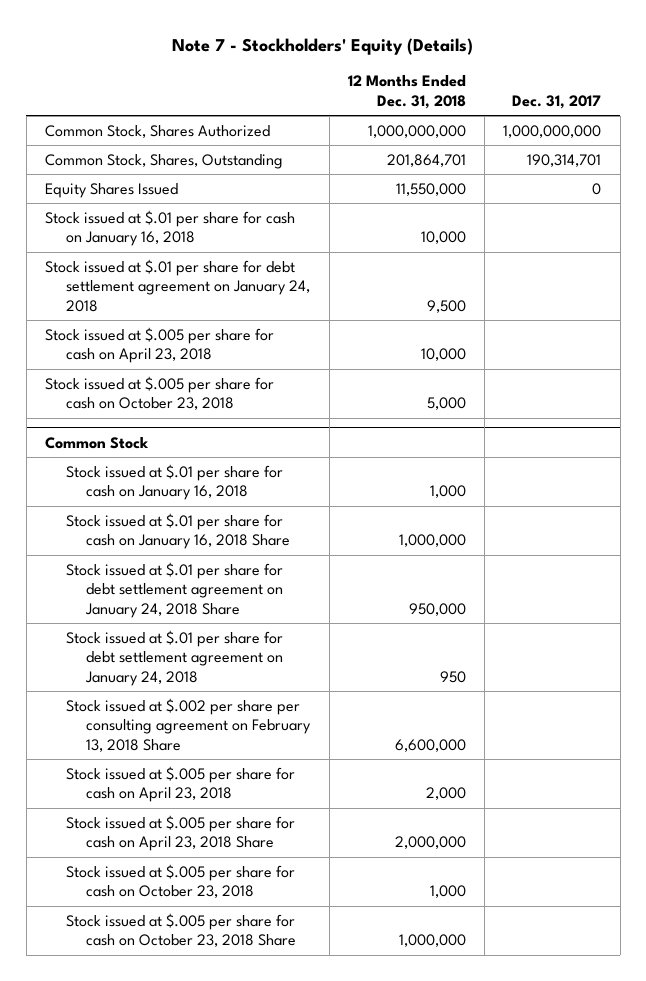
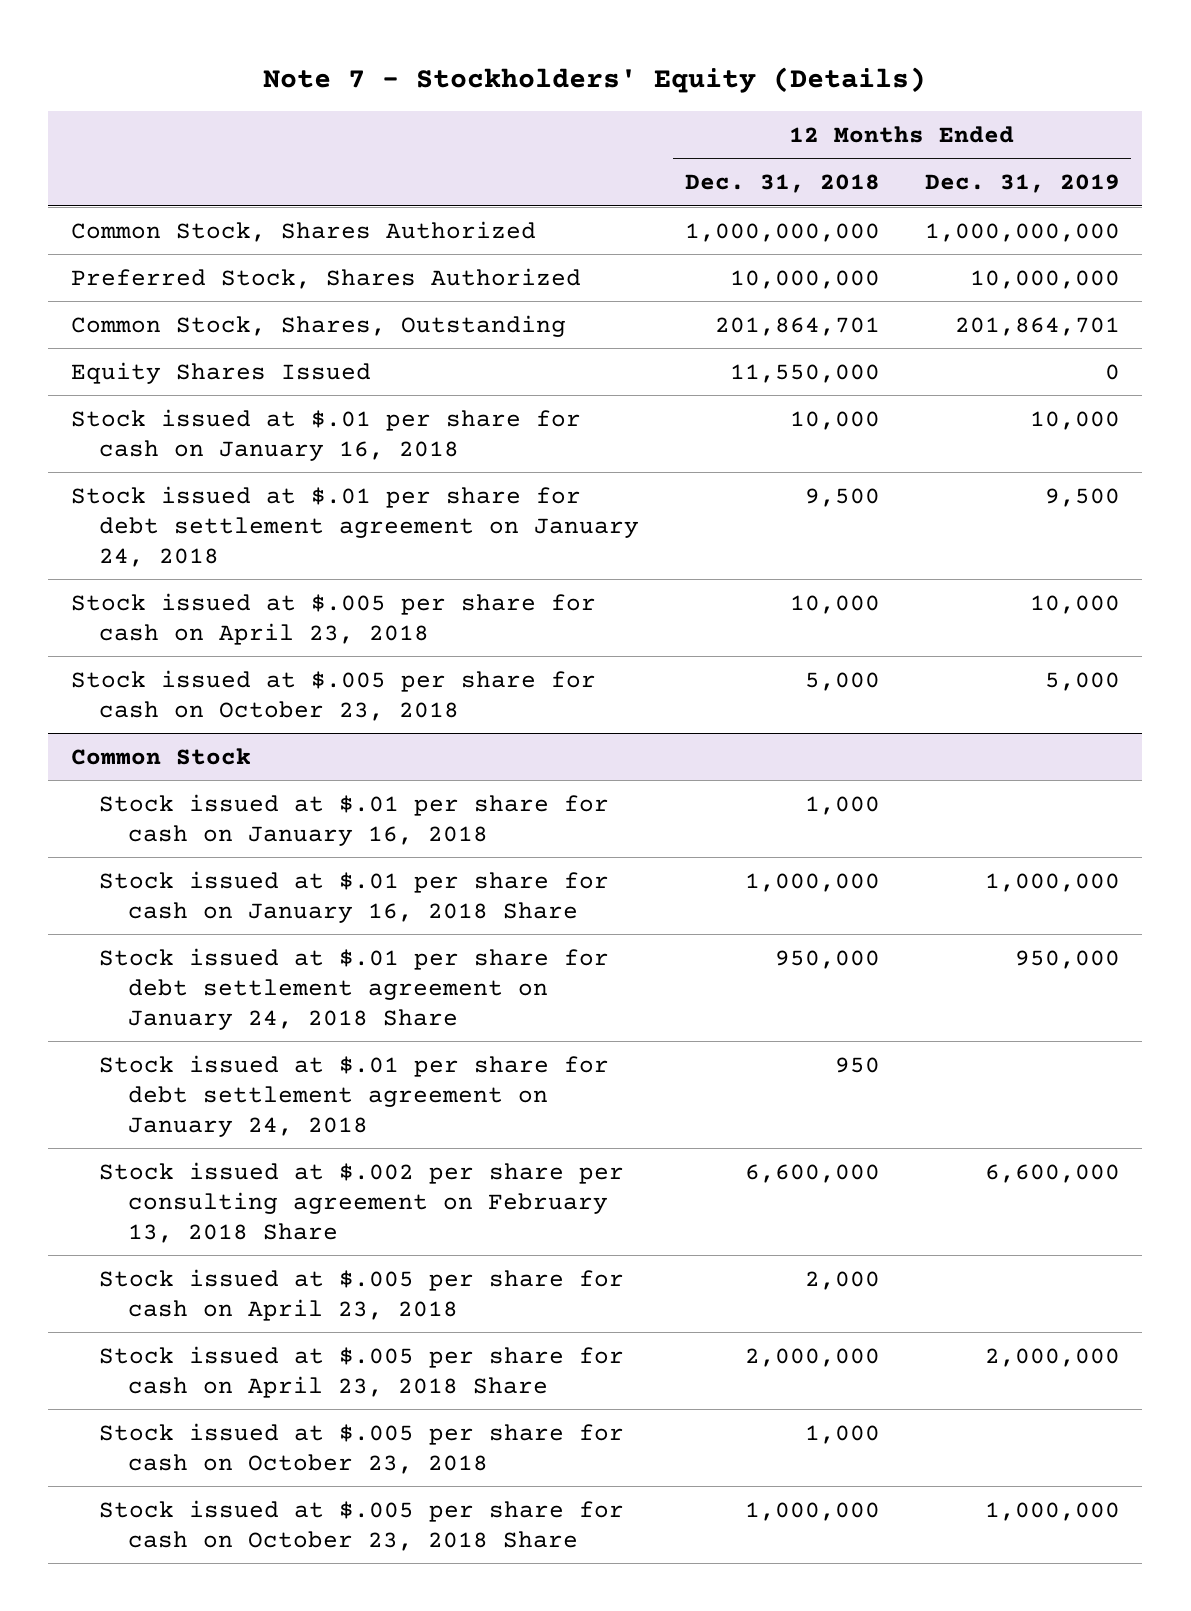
- | 12 Months Ended Dec. 31, 2018 | Dec. 31, 2017
+ | 12 Months Ended Dec. 31, 2018 | 12 Months Ended Dec. 31, 2019
+ Preferred Stock, Shares Authorized | 10,000,000 | 10,000,000

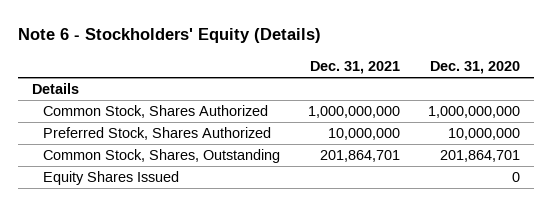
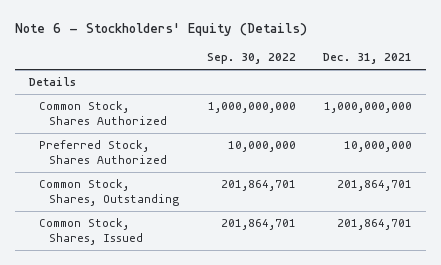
- | Dec. 31, 2021 | Dec. 31, 2020
+ | Sep. 30, 2022 | Dec. 31, 2021
- Equity Shares Issued | | 0
+ Common Stock, Shares, Issued | 201,864,701 | 201,864,701

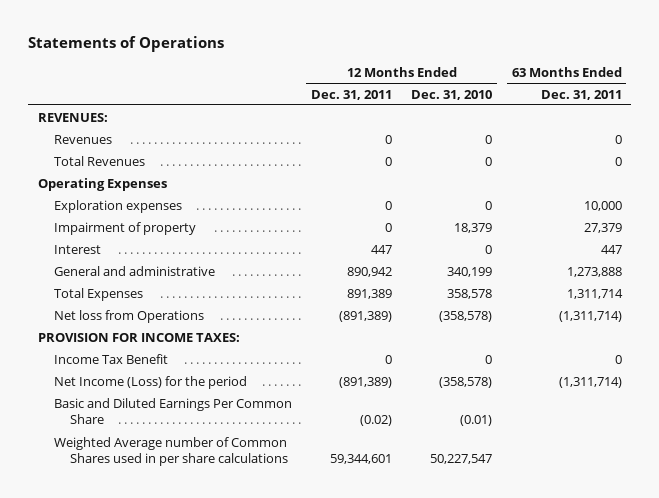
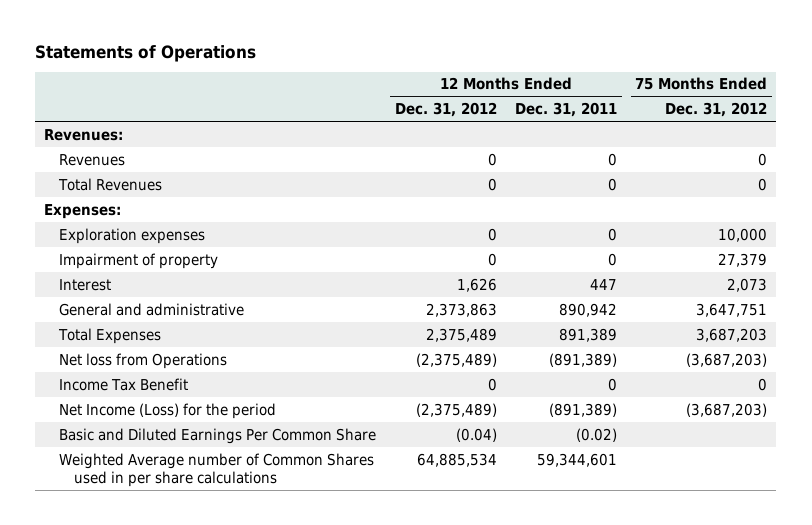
- | 12 Months Ended Dec. 31, 2011 | 12 Months Ended Dec. 31, 2010 | 63 Months Ended Dec. 31, 2011
+ | 12 Months Ended Dec. 31, 2012 | 12 Months Ended Dec. 31, 2011 | 75 Months Ended Dec. 31, 2012
- REVENUES:
+ Revenues:
- Operating Expenses
+ Expenses:
- PROVISION FOR INCOME TAXES:

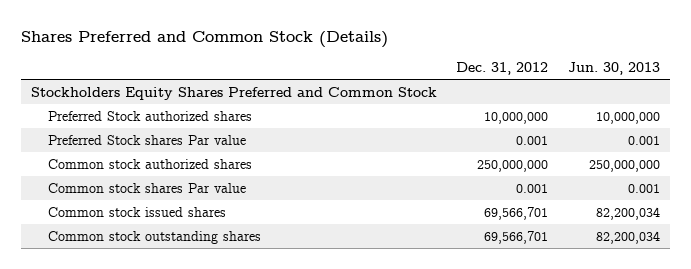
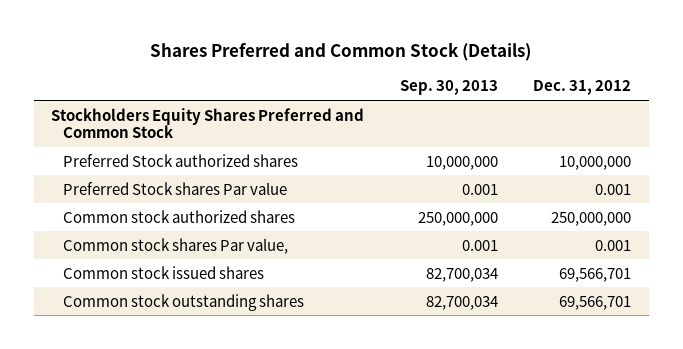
- | Dec. 31, 2012 | Jun. 30, 2013
+ | Sep. 30, 2013 | Dec. 31, 2012
- Common stock shares Par value | 0.001 | 0.001
+ Common stock shares Par value, | 0.001 | 0.001

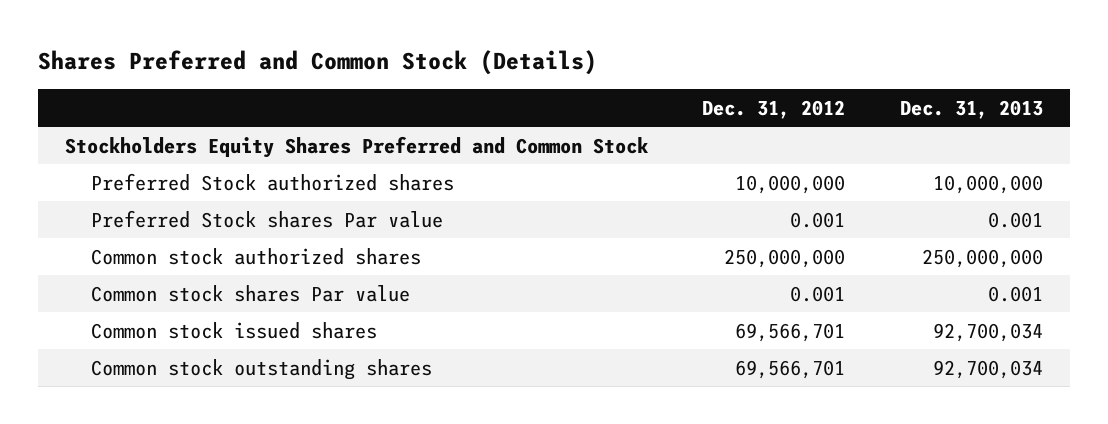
- | Sep. 30, 2013 | Dec. 31, 2012
+ | Dec. 31, 2012 | Dec. 31, 2013
- Common stock shares Par value, | 0.001 | 0.001
+ Common stock shares Par value | 0.001 | 0.001

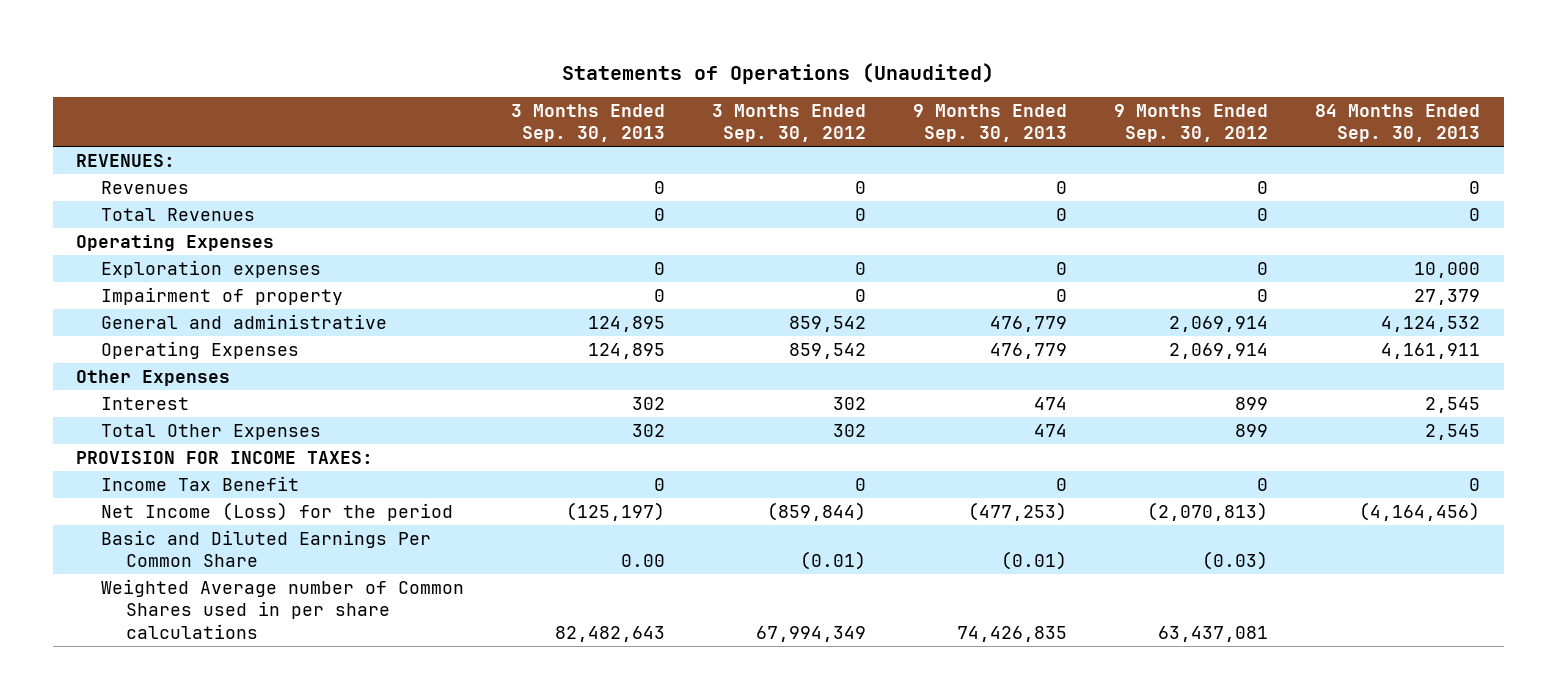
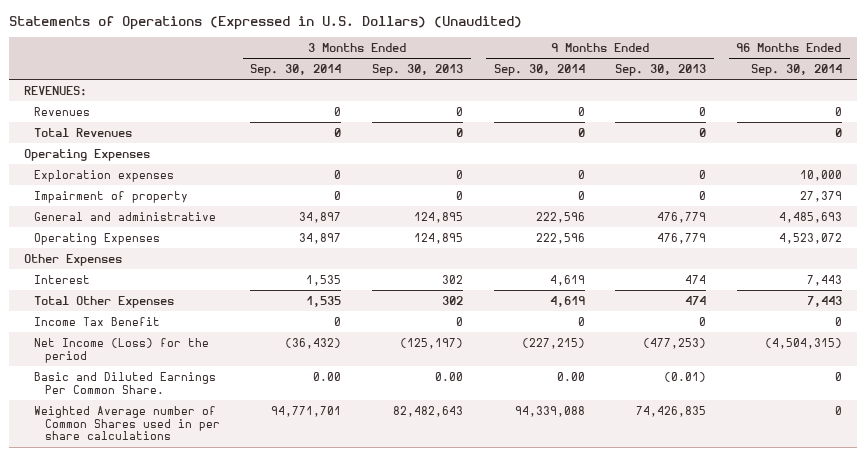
- Statements of Operations (Unaudited)
+ Statements of Operations (Expressed in U.S. Dollars) (Unaudited)
- | 3 Months Ended Sep. 30, 2013 | 3 Months Ended Sep. 30, 2012 | 9 Months Ended Sep. 30, 2013 | 9 Months Ended Sep. 30, 2012 | 84 Months Ended Sep. 30, 2013
+ | 3 Months Ended Sep. 30, 2014 | 3 Months Ended Sep. 30, 2013 | 9 Months Ended Sep. 30, 2014 | 9 Months Ended Sep. 30, 2013 | 96 Months Ended Sep. 30, 2014
- PROVISION FOR INCOME TAXES:
- Basic and Diluted Earnings Per Common Share | 0.00 | (0.01) | (0.01) | (0.03) |
+ Basic and Diluted Earnings Per Common Share. | 0.00 | 0.00 | 0.00 | (0.01) | 0

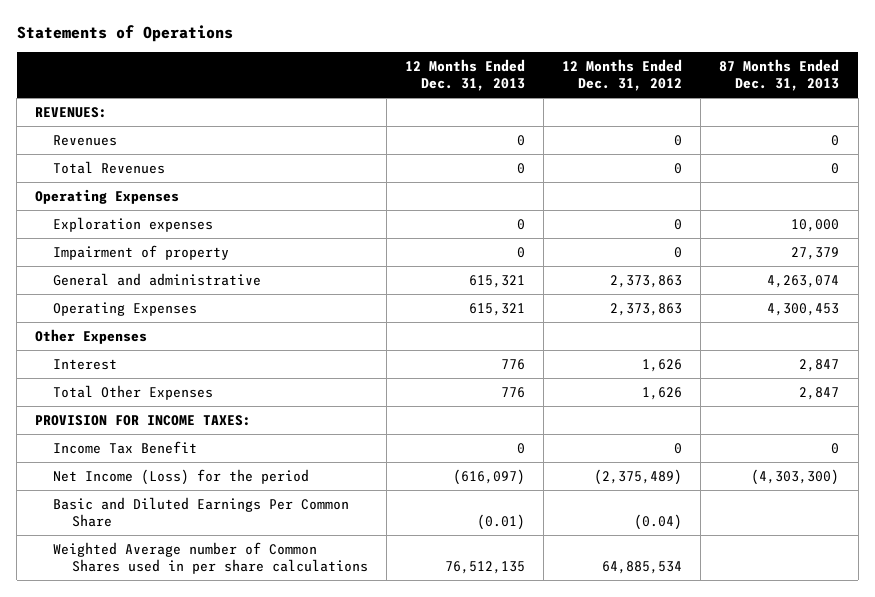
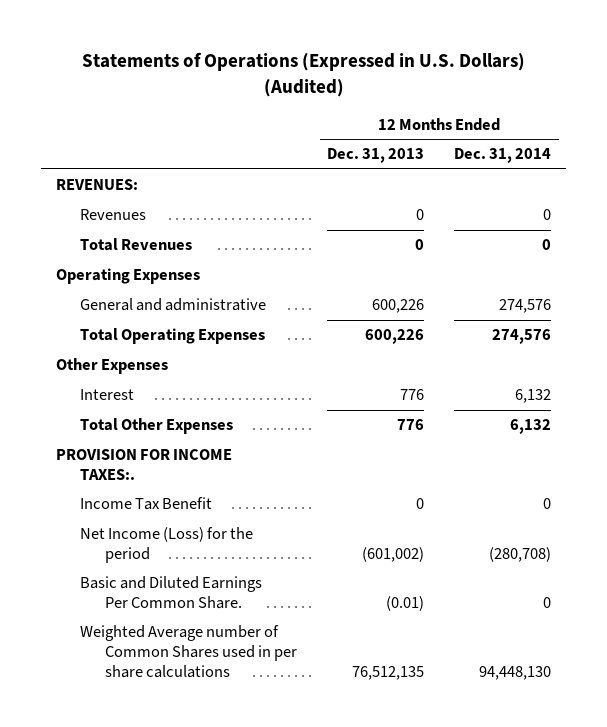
- Statements of Operations
+ Statements of Operations (Expressed in U.S. Dollars) (Audited)
- | 12 Months Ended Dec. 31, 2013 | 12 Months Ended Dec. 31, 2012 | 87 Months Ended Dec. 31, 2013
+ | 12 Months Ended Dec. 31, 2013 | 12 Months Ended Dec. 31, 2014
- Exploration expenses | 0 | 0 | 10,000
- Impairment of property | 0 | 0 | 27,379
- General and administrative | 615,321 | 2,373,863 | 4,263,074
- Operating Expenses | 615,321 | 2,373,863 | 4,300,453
+ General and administrative | 600,226 | 274,576
+ Total Operating Expenses | 600,226 | 274,576
- PROVISION FOR INCOME TAXES:
+ PROVISION FOR INCOME TAXES:.
- Net Income (Loss) for the period | (616,097) | (2,375,489) | (4,303,300)
- Basic and Diluted Earnings Per Common Share | (0.01) | (0.04) |
+ Net Income (Loss) for the period | (601,002) | (280,708)
+ Basic and Diluted Earnings Per Common Share. | (0.01) | 0

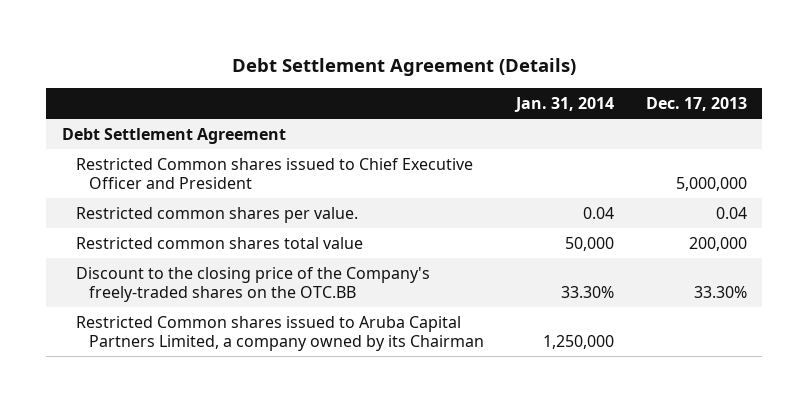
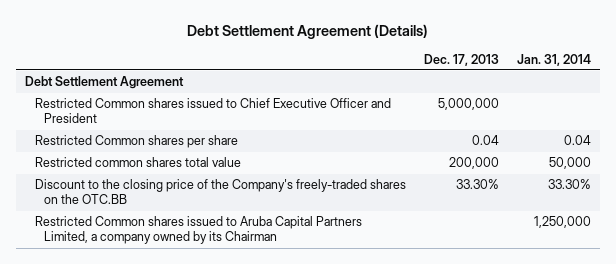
- | Jan. 31, 2014 | Dec. 17, 2013
+ | Dec. 17, 2013 | Jan. 31, 2014
- Restricted common shares per value. | 0.04 | 0.04
+ Restricted Common shares per share | 0.04 | 0.04

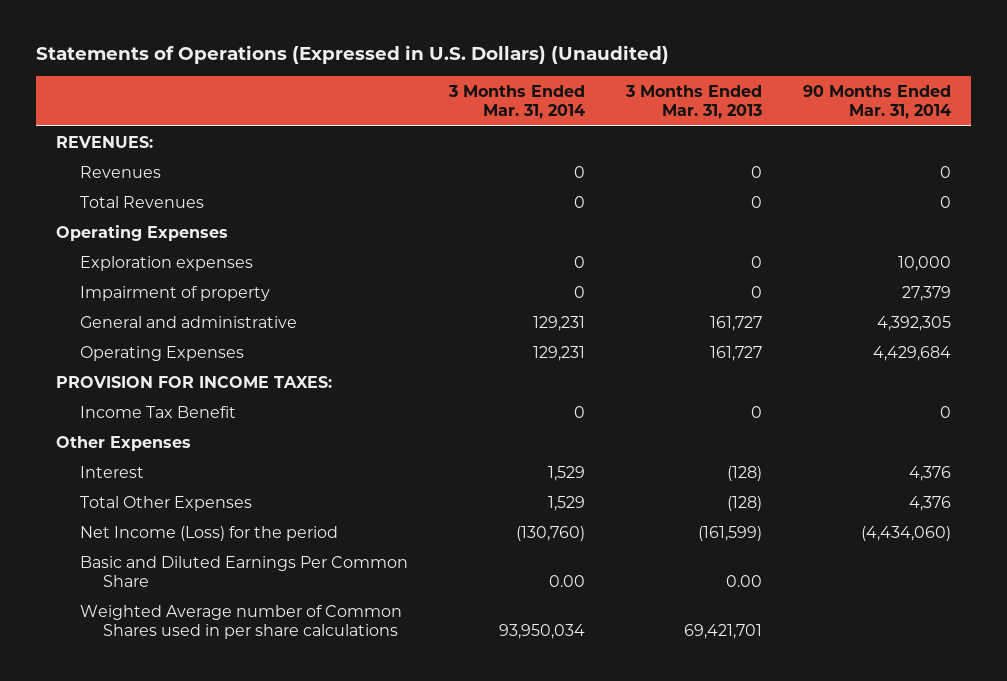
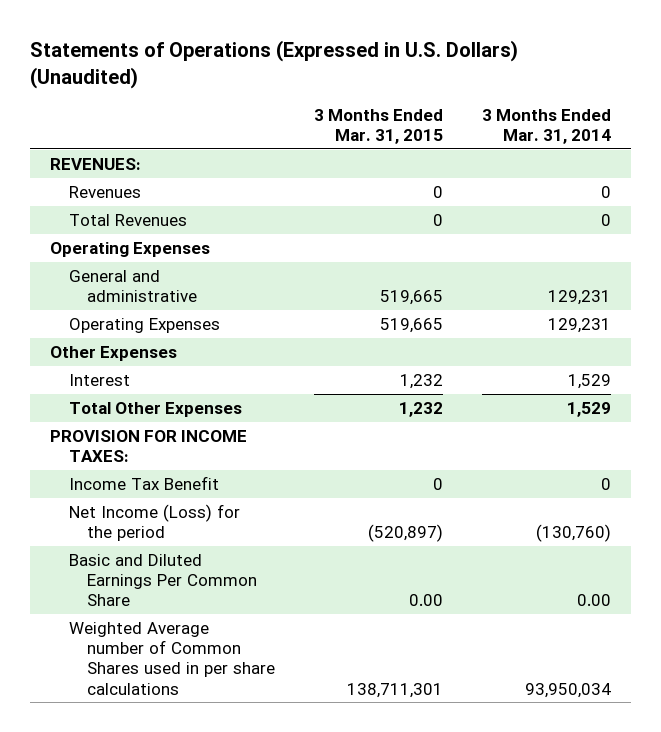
- | 3 Months Ended Mar. 31, 2014 | 3 Months Ended Mar. 31, 2013 | 90 Months Ended Mar. 31, 2014
+ | 3 Months Ended Mar. 31, 2015 | 3 Months Ended Mar. 31, 2014
- Exploration expenses | 0 | 0 | 10,000
- Impairment of property | 0 | 0 | 27,379
moved down: PROVISION FOR INCOME TAXES:
moved down: Income Tax Benefit | 0 | 0

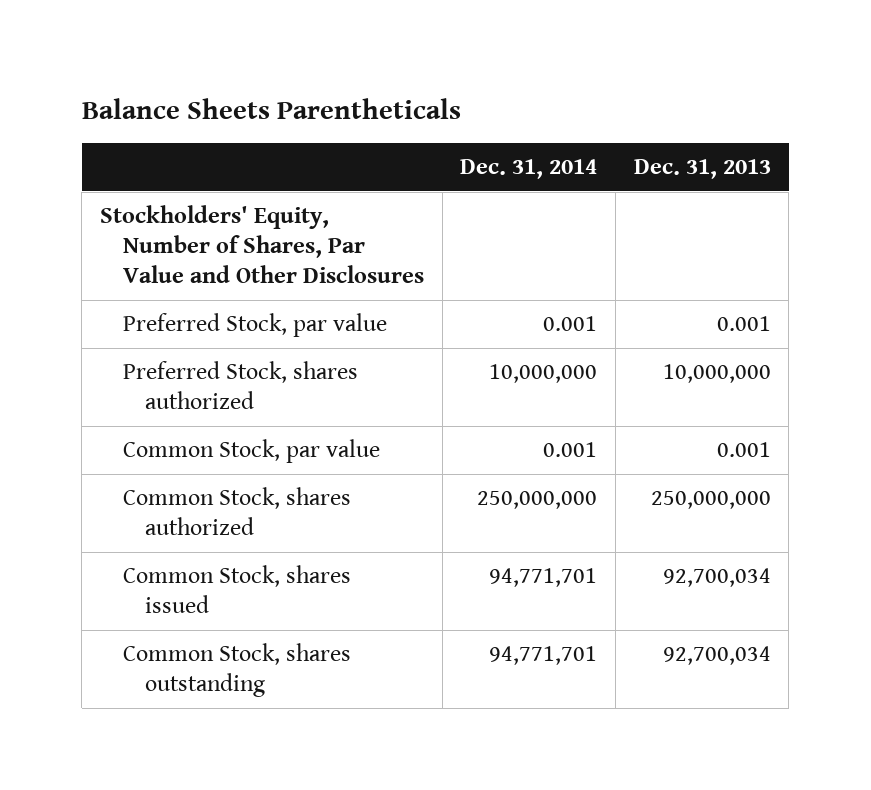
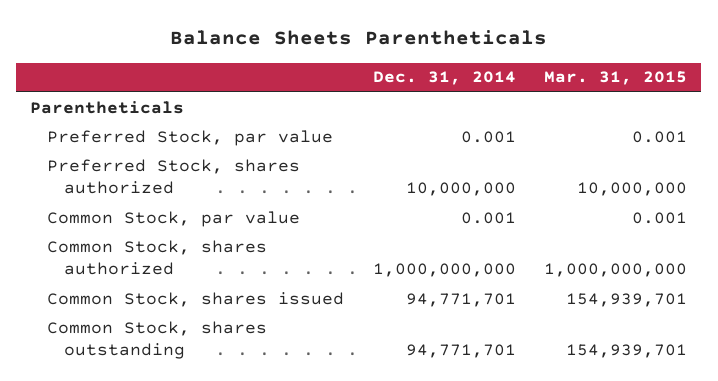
- | Dec. 31, 2014 | Dec. 31, 2013
+ | Dec. 31, 2014 | Mar. 31, 2015
- Stockholders' Equity, Number of Shares, Par Value and Other Disclosures
+ Parentheticals
- Common Stock, shares authorized | 250,000,000 | 250,000,000
+ Common Stock, shares authorized | 1,000,000,000 | 1,000,000,000

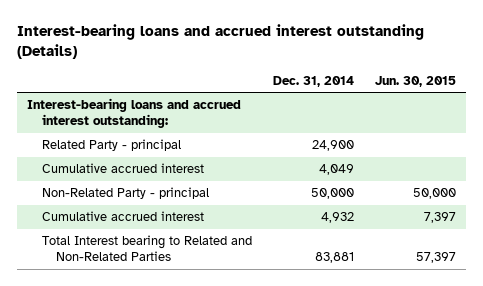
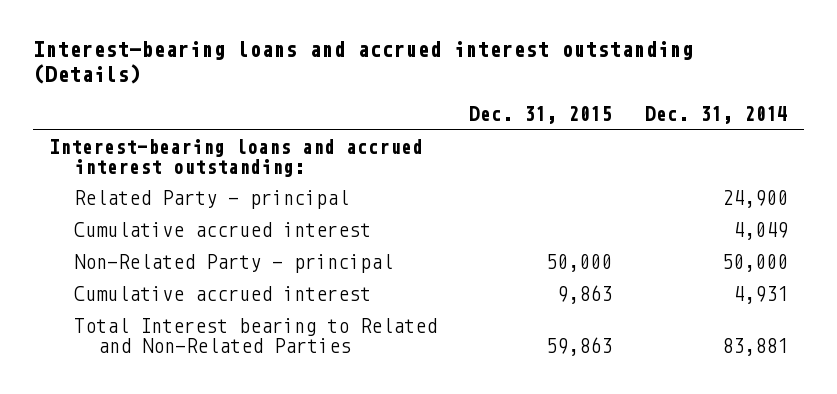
- | Dec. 31, 2014 | Jun. 30, 2015
+ | Dec. 31, 2015 | Dec. 31, 2014
- Cumulative accrued interest | 4,932 | 7,397
+ Cumulative accrued interest | 9,863 | 4,931

